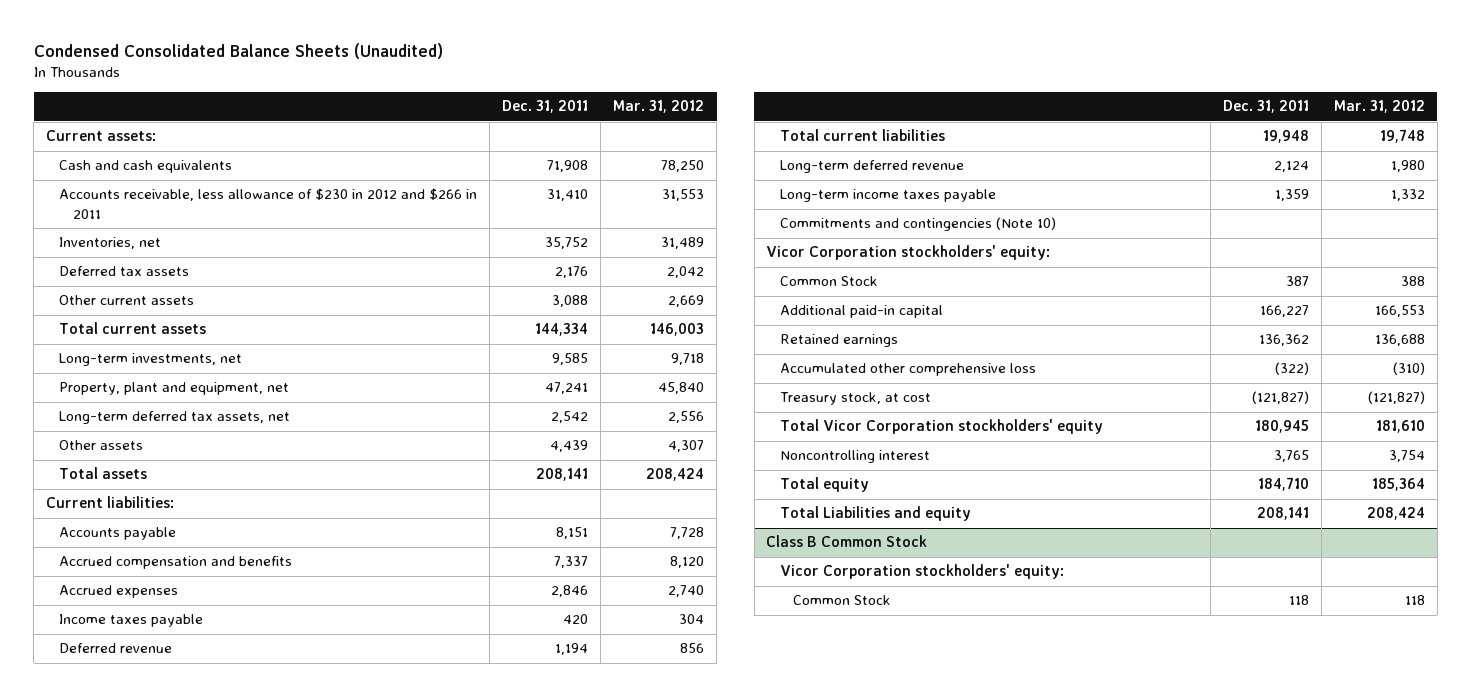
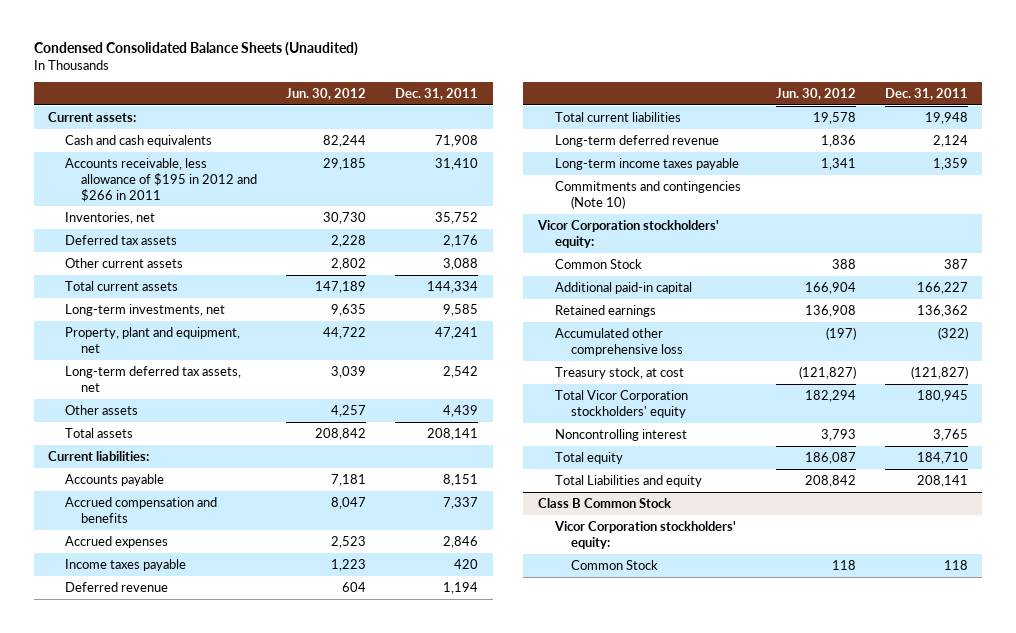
- | Dec. 31, 2011 | Mar. 31, 2012
+ | Jun. 30, 2012 | Dec. 31, 2011
- Accounts receivable, less allowance of $230 in 2012 and $266 in 2011 | 31,410 | 31,553
+ Accounts receivable, less allowance of $195 in 2012 and $266 in 2011 | 29,185 | 31,410

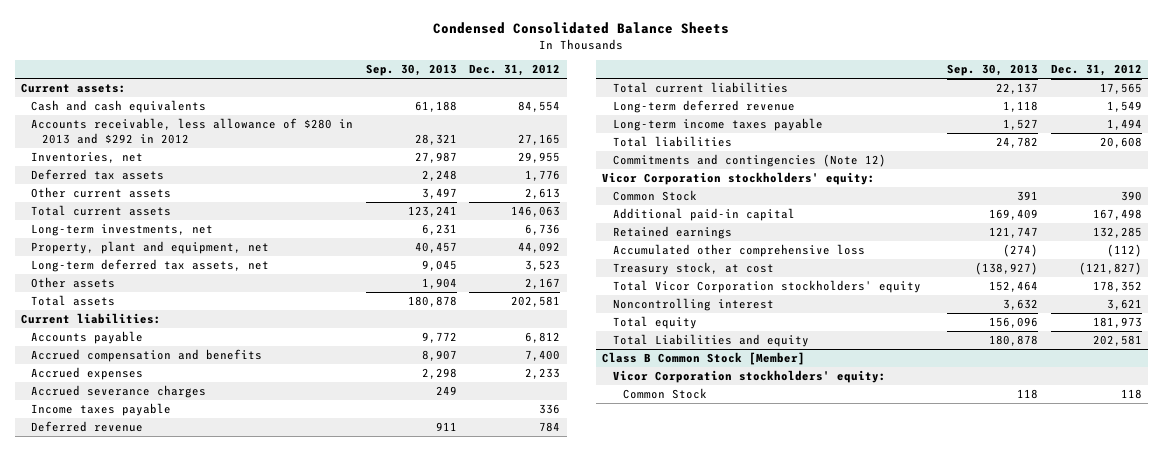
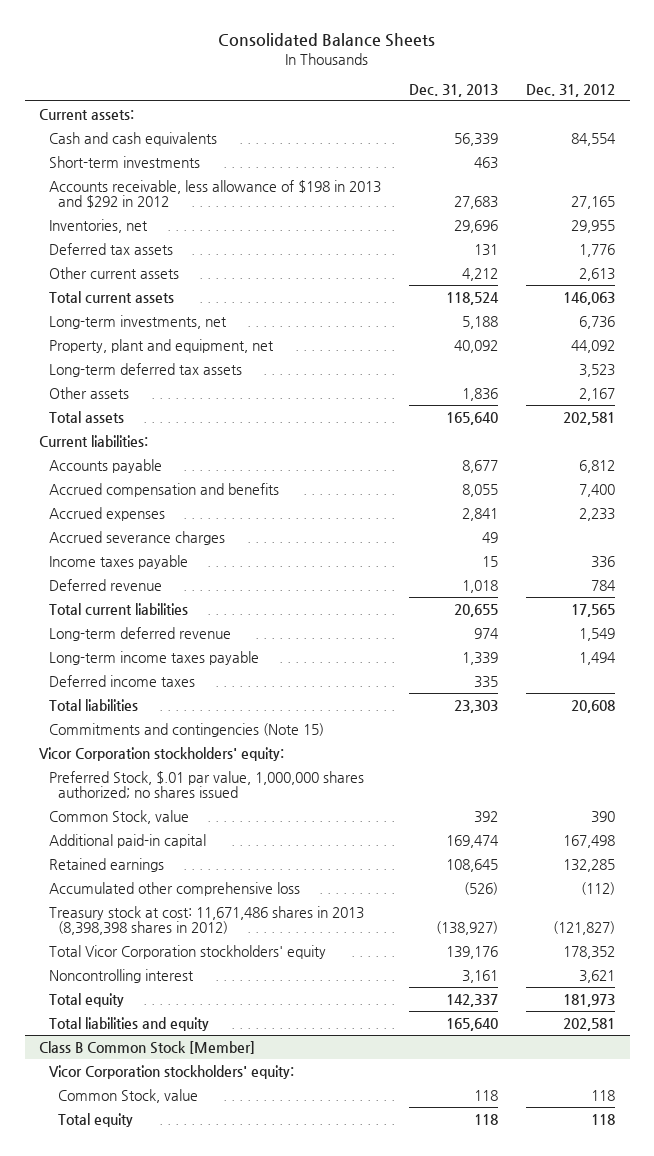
- Condensed Consolidated Balance Sheets
+ Consolidated Balance Sheets
- | Sep. 30, 2013 | Dec. 31, 2012
+ | Dec. 31, 2013 | Dec. 31, 2012
- Accounts receivable, less allowance of $280 in 2013 and $292 in 2012 | 28,321 | 27,165
+ Short-term investments | 463 |
+ Accounts receivable, less allowance of $198 in 2013 and $292 in 2012 | 27,683 | 27,165
- Long-term deferred tax assets, net | 9,045 | 3,523
+ Long-term deferred tax assets | | 3,523
+ Deferred income taxes | 335 |
- Commitments and contingencies (Note 12)
+ Commitments and contingencies (Note 15)
- Common Stock | 391 | 390
+ Preferred Stock, $.01 par value, 1,000,000 shares authorized; no shares issued
+ Common Stock, value | 392 | 390
- Treasury stock, at cost | (138,927) | (121,827)
+ Treasury stock at cost: 11,671,486 shares in 2013 (8,398,398 shares in 2012) | (138,927) | (121,827)
- Total Liabilities and equity | 180,878 | 202,581
+ Total liabilities and equity | 165,640 | 202,581
@ Class B Common Stock [Member]
- Common Stock | 118 | 118
+ Common Stock, value | 118 | 118
+ Total equity | 118 | 118

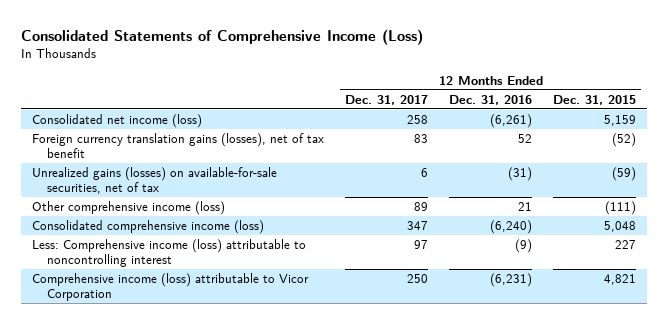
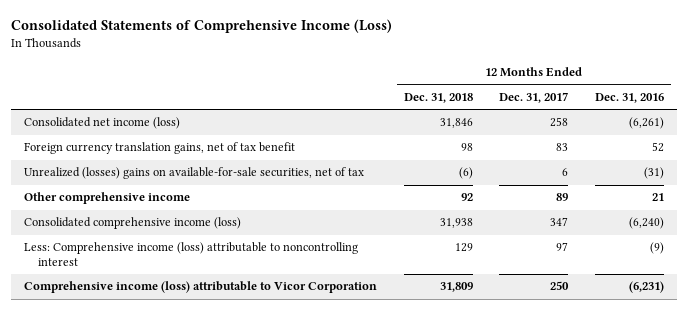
- | 12 Months Ended Dec. 31, 2017 | 12 Months Ended Dec. 31, 2016 | 12 Months Ended Dec. 31, 2015
+ | 12 Months Ended Dec. 31, 2018 | 12 Months Ended Dec. 31, 2017 | 12 Months Ended Dec. 31, 2016
- Foreign currency translation gains (losses), net of tax benefit | 83 | 52 | (52)
- Unrealized gains (losses) on available-for-sale securities, net of tax | 6 | (31) | (59)
- Other comprehensive income (loss) | 89 | 21 | (111)
+ Foreign currency translation gains, net of tax benefit | 98 | 83 | 52
+ Unrealized (losses) gains on available-for-sale securities, net of tax | (6) | 6 | (31)
+ Other comprehensive income | 92 | 89 | 21

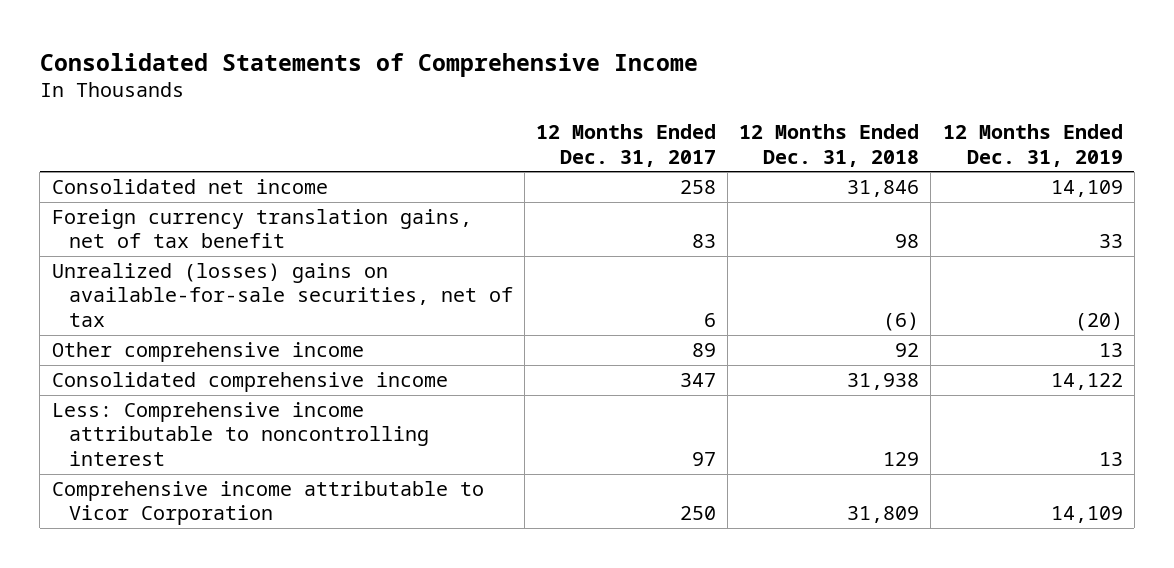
- Consolidated Statements of Comprehensive Income (Loss)
+ Consolidated Statements of Comprehensive Income
- | 12 Months Ended Dec. 31, 2018 | 12 Months Ended Dec. 31, 2017 | 12 Months Ended Dec. 31, 2016
+ | 12 Months Ended Dec. 31, 2017 | 12 Months Ended Dec. 31, 2018 | 12 Months Ended Dec. 31, 2019
- Consolidated net income (loss) | 31,846 | 258 | (6,261)
+ Consolidated net income | 258 | 31,846 | 14,109
- Consolidated comprehensive income (loss) | 31,938 | 347 | (6,240)
- Less: Comprehensive income (loss) attributable to noncontrolling interest | 129 | 97 | (9)
- Comprehensive income (loss) attributable to Vicor Corporation | 31,809 | 250 | (6,231)
+ Consolidated comprehensive income | 347 | 31,938 | 14,122
+ Less: Comprehensive income attributable to noncontrolling interest | 97 | 129 | 13
+ Comprehensive income attributable to Vicor Corporation | 250 | 31,809 | 14,109

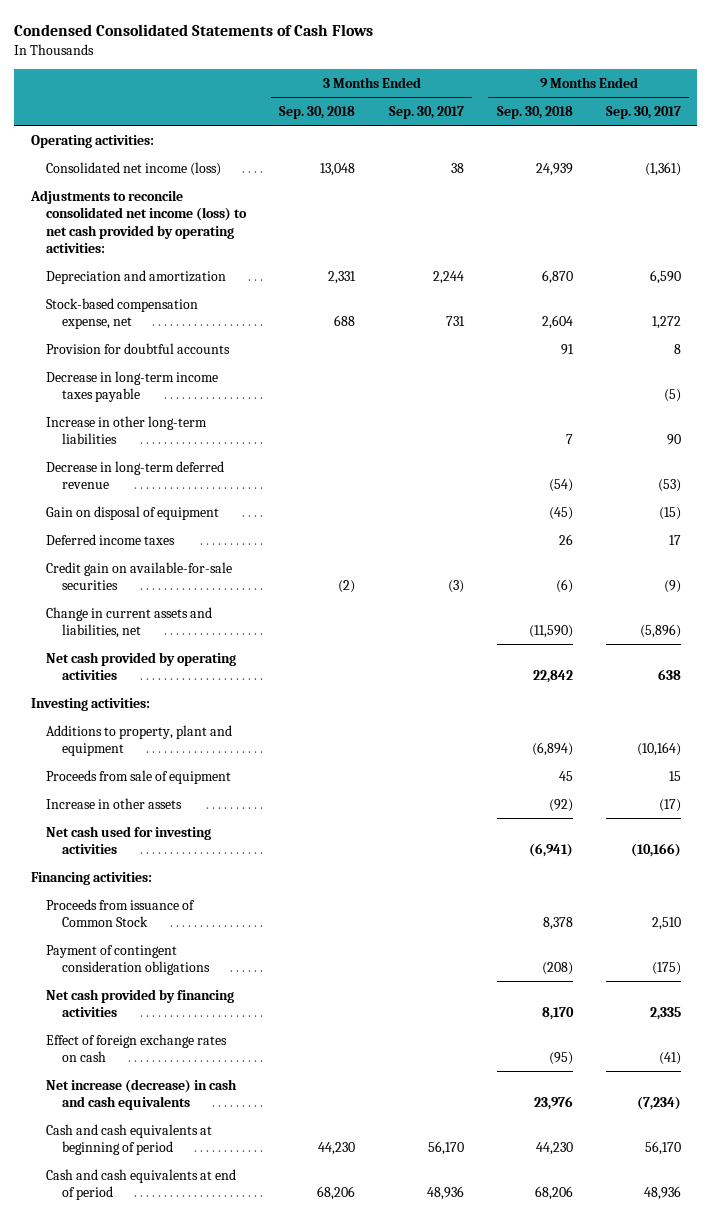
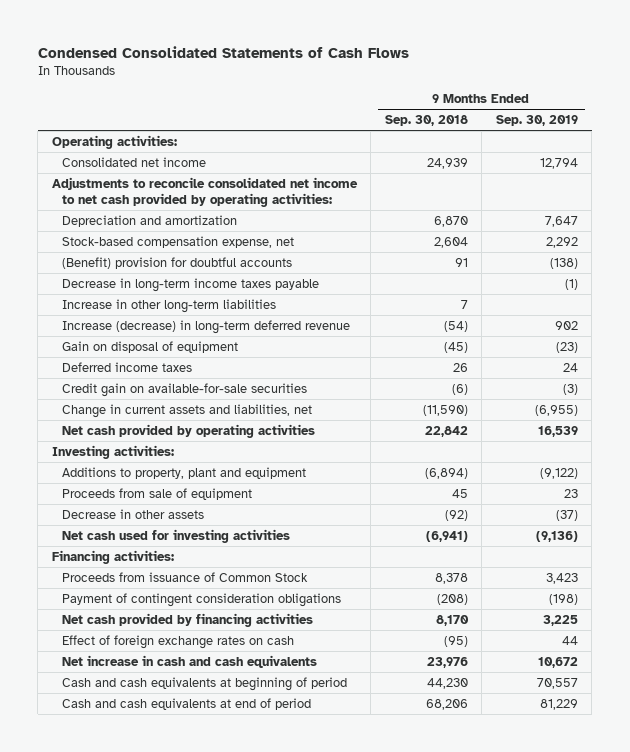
- | 3 Months Ended Sep. 30, 2018 | 3 Months Ended Sep. 30, 2017 | 9 Months Ended Sep. 30, 2018 | 9 Months Ended Sep. 30, 2017
+ | 9 Months Ended Sep. 30, 2018 | 9 Months Ended Sep. 30, 2019
- Consolidated net income (loss) | 13,048 | 38 | 24,939 | (1,361)
- Adjustments to reconcile consolidated net income (loss) to net cash provided by operating activities:
+ Consolidated net income | 24,939 | 12,794
+ Adjustments to reconcile consolidated net income to net cash provided by operating activities:
- Provision for doubtful accounts | | | 91 | 8
+ (Benefit) provision for doubtful accounts | 91 | (138)
- Decrease in long-term deferred revenue | | | (54) | (53)
+ Increase (decrease) in long-term deferred revenue | (54) | 902
- Increase in other assets | | | (92) | (17)
+ Decrease in other assets | (92) | (37)
- Net increase (decrease) in cash and cash equivalents | | | 23,976 | (7,234)
+ Net increase in cash and cash equivalents | 23,976 | 10,672

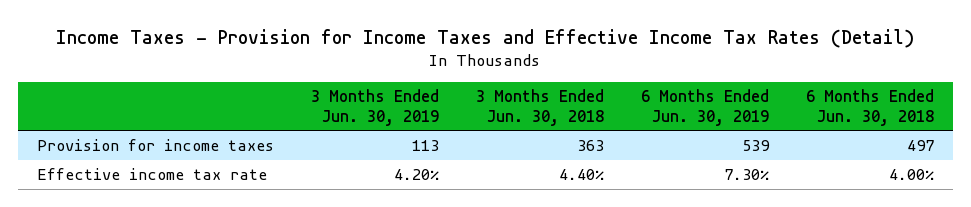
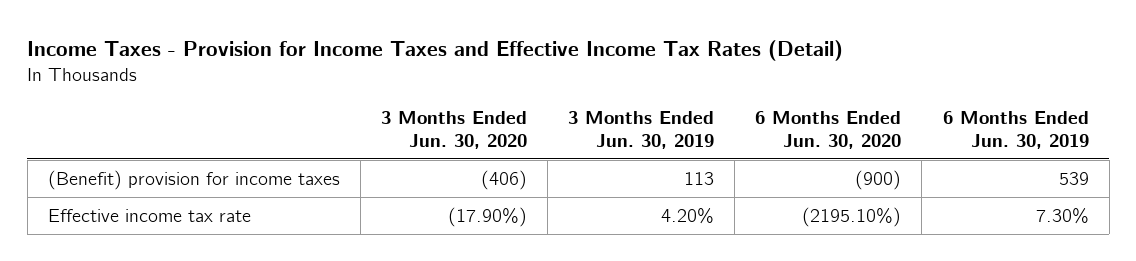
- | 3 Months Ended Jun. 30, 2019 | 3 Months Ended Jun. 30, 2018 | 6 Months Ended Jun. 30, 2019 | 6 Months Ended Jun. 30, 2018
+ | 3 Months Ended Jun. 30, 2020 | 3 Months Ended Jun. 30, 2019 | 6 Months Ended Jun. 30, 2020 | 6 Months Ended Jun. 30, 2019
- Provision for income taxes | 113 | 363 | 539 | 497
+ (Benefit) provision for income taxes | (406) | 113 | (900) | 539

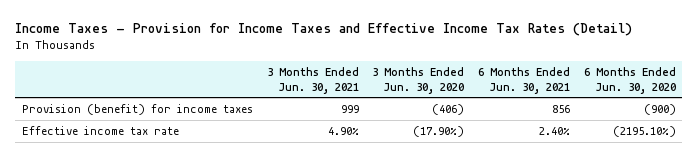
- | 3 Months Ended Jun. 30, 2020 | 3 Months Ended Jun. 30, 2019 | 6 Months Ended Jun. 30, 2020 | 6 Months Ended Jun. 30, 2019
+ | 3 Months Ended Jun. 30, 2021 | 3 Months Ended Jun. 30, 2020 | 6 Months Ended Jun. 30, 2021 | 6 Months Ended Jun. 30, 2020
- (Benefit) provision for income taxes | (406) | 113 | (900) | 539
+ Provision (benefit) for income taxes | 999 | (406) | 856 | (900)

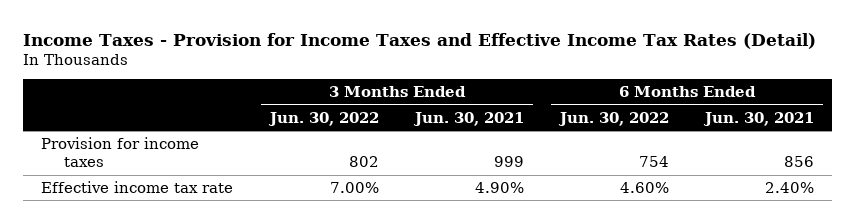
- | 3 Months Ended Jun. 30, 2021 | 3 Months Ended Jun. 30, 2020 | 6 Months Ended Jun. 30, 2021 | 6 Months Ended Jun. 30, 2020
+ | 3 Months Ended Jun. 30, 2022 | 3 Months Ended Jun. 30, 2021 | 6 Months Ended Jun. 30, 2022 | 6 Months Ended Jun. 30, 2021
- Provision (benefit) for income taxes | 999 | (406) | 856 | (900)
+ Provision for income taxes | 802 | 999 | 754 | 856

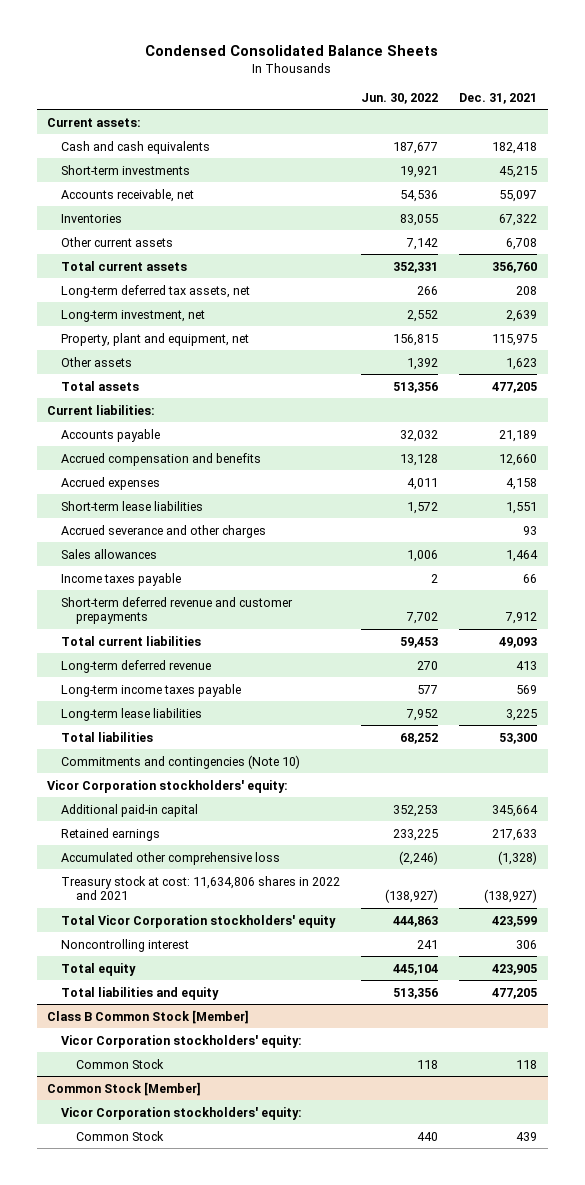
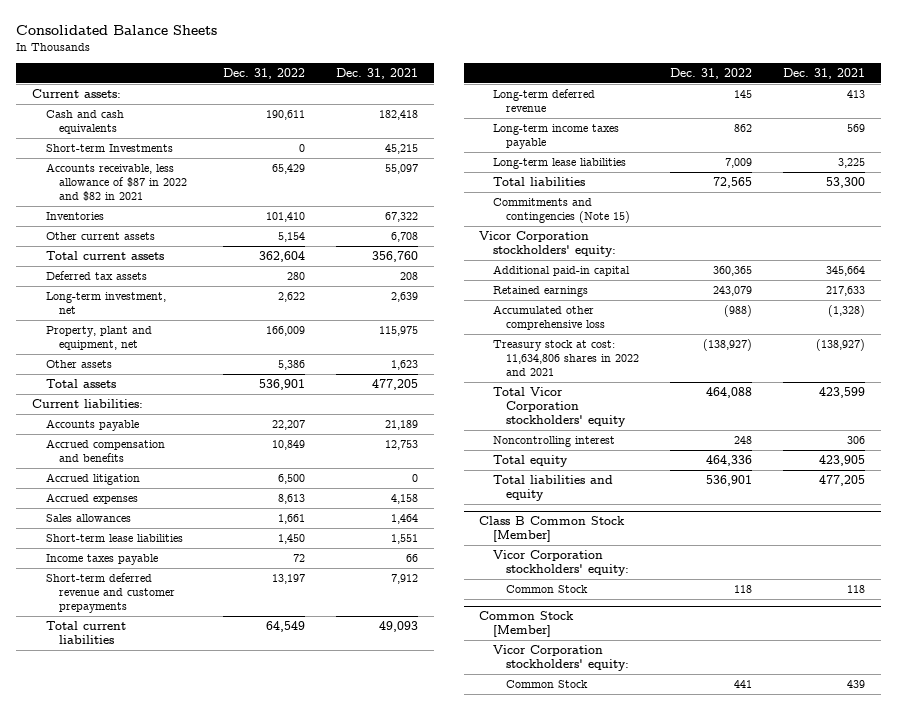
- Condensed Consolidated Balance Sheets
+ Consolidated Balance Sheets
- | Jun. 30, 2022 | Dec. 31, 2021
+ | Dec. 31, 2022 | Dec. 31, 2021
- Short-term investments | 19,921 | 45,215
- Accounts receivable, net | 54,536 | 55,097
+ Short-term Investments | 0 | 45,215
+ Accounts receivable, less allowance of $87 in 2022 and $82 in 2021 | 65,429 | 55,097
- Long-term deferred tax assets, net | 266 | 208
+ Deferred tax assets | 280 | 208
- Accrued compensation and benefits | 13,128 | 12,660
+ Accrued compensation and benefits | 10,849 | 12,753
+ Accrued litigation | 6,500 | 0
- Accrued severance and other charges | | 93
moved down: Short-term lease liabilities | 1,450 | 1,551
- Commitments and contingencies (Note 10)
+ Commitments and contingencies (Note 15)

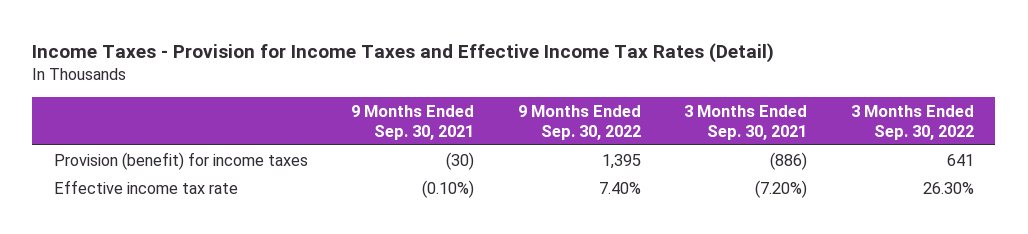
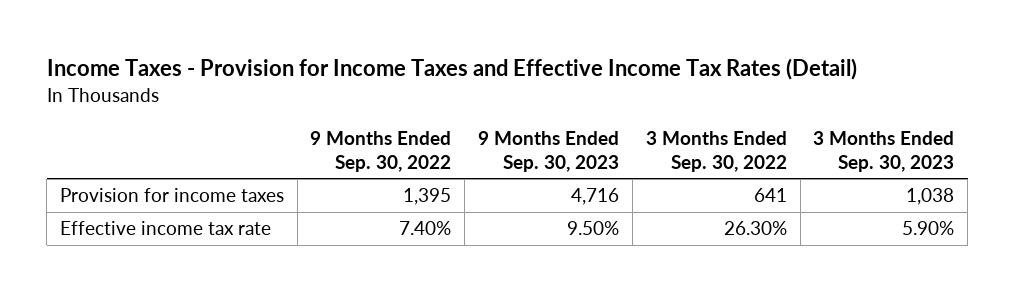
- | 9 Months Ended Sep. 30, 2021 | 9 Months Ended Sep. 30, 2022 | 3 Months Ended Sep. 30, 2021 | 3 Months Ended Sep. 30, 2022
+ | 9 Months Ended Sep. 30, 2022 | 9 Months Ended Sep. 30, 2023 | 3 Months Ended Sep. 30, 2022 | 3 Months Ended Sep. 30, 2023
- Provision (benefit) for income taxes | (30) | 1,395 | (886) | 641
+ Provision for income taxes | 1,395 | 4,716 | 641 | 1,038

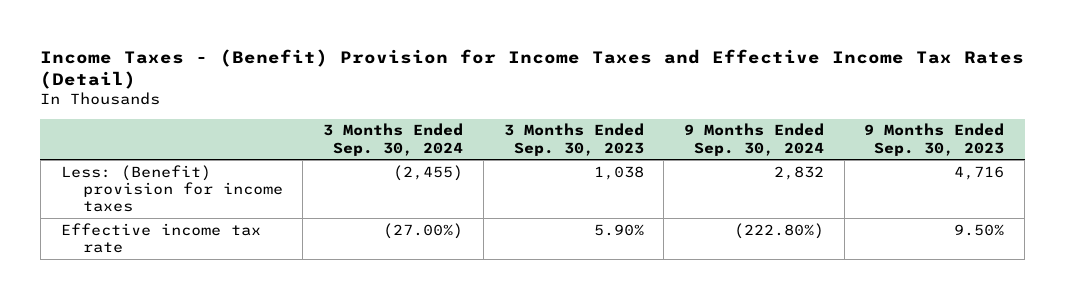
- Income Taxes - Provision for Income Taxes and Effective Income Tax Rates (Detail)
+ Income Taxes - (Benefit) Provision for Income Taxes and Effective Income Tax Rates (Detail)
- | 9 Months Ended Sep. 30, 2022 | 9 Months Ended Sep. 30, 2023 | 3 Months Ended Sep. 30, 2022 | 3 Months Ended Sep. 30, 2023
+ | 3 Months Ended Sep. 30, 2024 | 3 Months Ended Sep. 30, 2023 | 9 Months Ended Sep. 30, 2024 | 9 Months Ended Sep. 30, 2023
- Provision for income taxes | 1,395 | 4,716 | 641 | 1,038
+ Less: (Benefit) provision for income taxes | (2,455) | 1,038 | 2,832 | 4,716

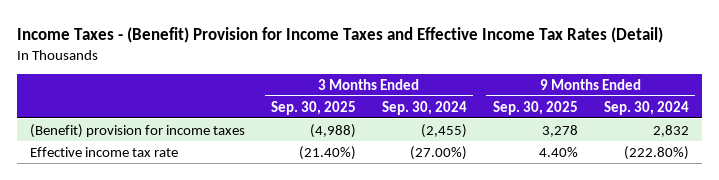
- | 3 Months Ended Sep. 30, 2024 | 3 Months Ended Sep. 30, 2023 | 9 Months Ended Sep. 30, 2024 | 9 Months Ended Sep. 30, 2023
+ | 3 Months Ended Sep. 30, 2025 | 3 Months Ended Sep. 30, 2024 | 9 Months Ended Sep. 30, 2025 | 9 Months Ended Sep. 30, 2024
- Less: (Benefit) provision for income taxes | (2,455) | 1,038 | 2,832 | 4,716
+ (Benefit) provision for income taxes | (4,988) | (2,455) | 3,278 | 2,832

